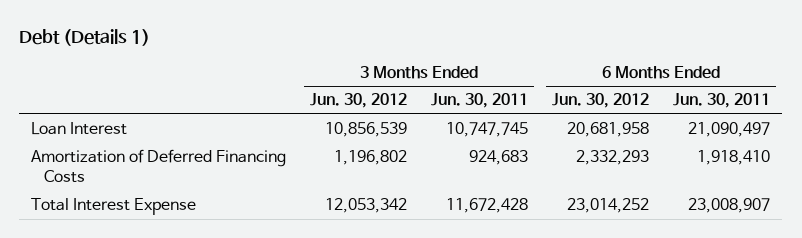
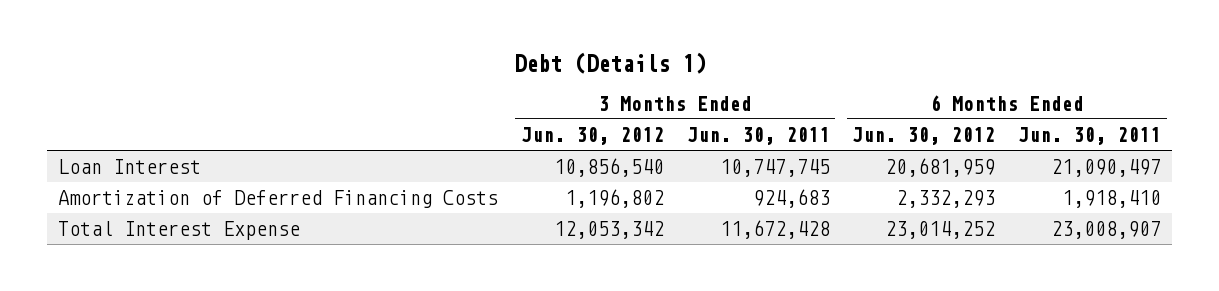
- Loan Interest | 10,856,539 | 10,747,745 | 20,681,958 | 21,090,497
+ Loan Interest | 10,856,540 | 10,747,745 | 20,681,959 | 21,090,497

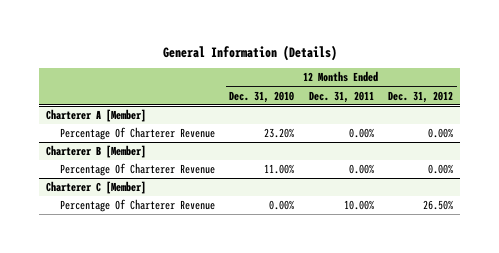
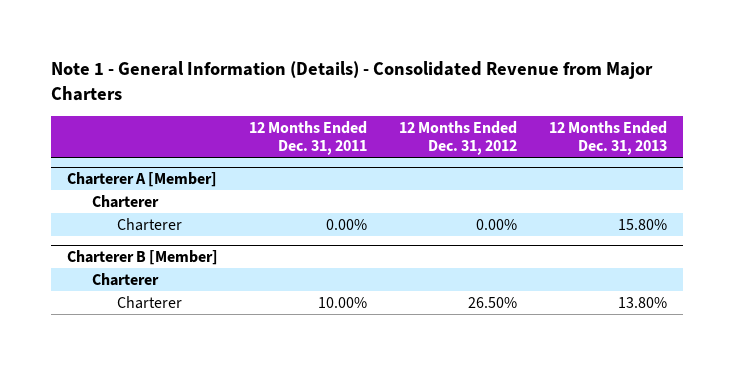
- General Information (Details)
+ Note 1 - General Information (Details) - Consolidated Revenue from Major Charters
- | 12 Months Ended Dec. 31, 2010 | 12 Months Ended Dec. 31, 2011 | 12 Months Ended Dec. 31, 2012
+ | 12 Months Ended Dec. 31, 2011 | 12 Months Ended Dec. 31, 2012 | 12 Months Ended Dec. 31, 2013
@ Charterer A [Member]
- Percentage Of Charterer Revenue | 23.20% | 0.00% | 0.00%
+ Charterer
+ Charterer | 0.00% | 0.00% | 15.80%
@ Charterer B [Member]
- Percentage Of Charterer Revenue | 11.00% | 0.00% | 0.00%
- Charterer C [Member]
- Percentage Of Charterer Revenue | 0.00% | 10.00% | 26.50%
@ Charterer B [Member]
+ Charterer
+ Charterer | 10.00% | 26.50% | 13.80%

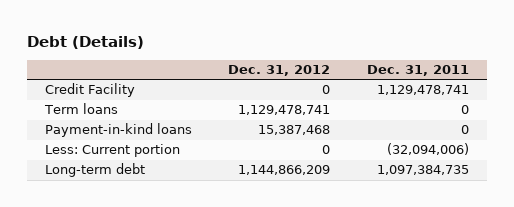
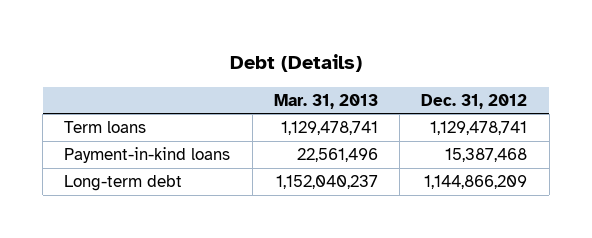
- | Dec. 31, 2012 | Dec. 31, 2011
+ | Mar. 31, 2013 | Dec. 31, 2012
- Credit Facility | 0 | 1,129,478,741
- Less: Current portion | 0 | (32,094,006)

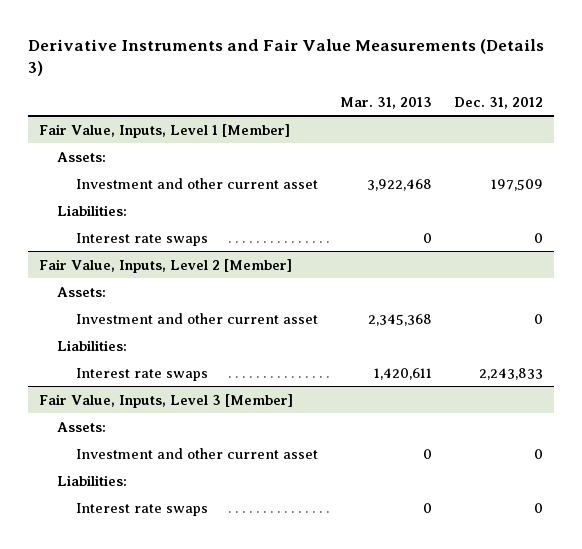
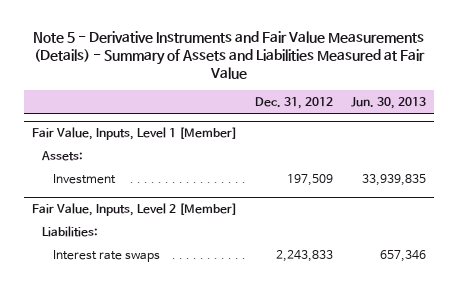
- Derivative Instruments and Fair Value Measurements (Details 3)
+ Note 5 - Derivative Instruments and Fair Value Measurements (Details) - Summary of Assets and Liabilities Measured at Fair Value
- | Mar. 31, 2013 | Dec. 31, 2012
+ | Dec. 31, 2012 | Jun. 30, 2013
@ Fair Value, Inputs, Level 1 [Member]
- Investment and other current asset | 3,922,468 | 197,509
- Liabilities:
- Interest rate swaps | 0 | 0
+ Investment | 197,509 | 33,939,835
@ Fair Value, Inputs, Level 2 [Member]
- Assets:
- Investment and other current asset | 2,345,368 | 0
- Fair Value, Inputs, Level 3 [Member]
- Assets:
- Investment and other current asset | 0 | 0
- Liabilities:
- Interest rate swaps | 0 | 0

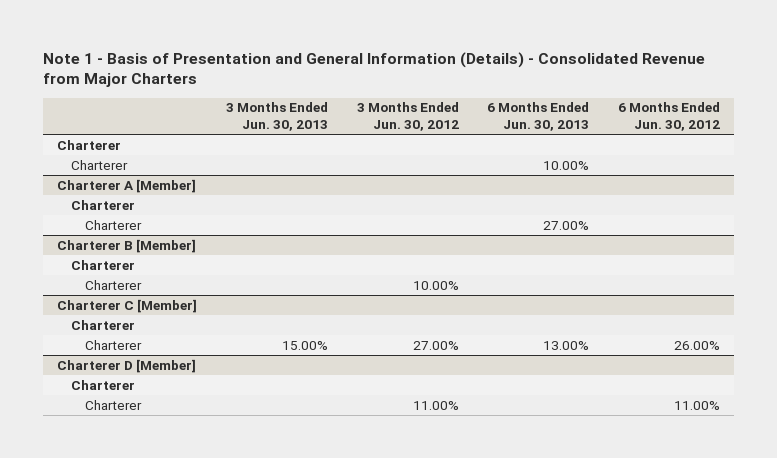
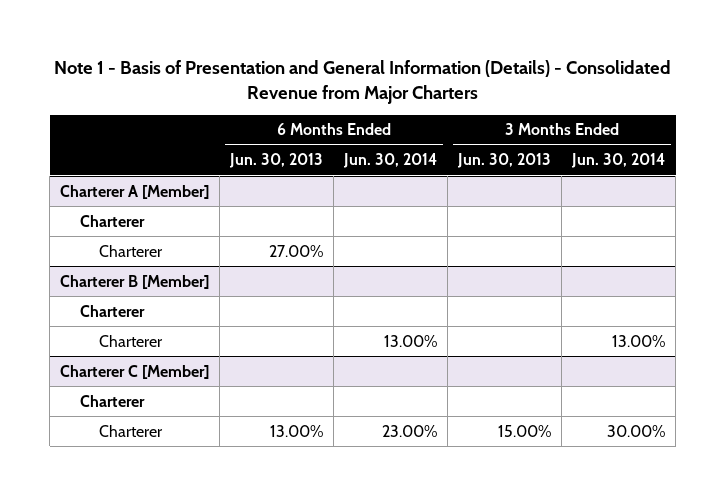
- | 3 Months Ended Jun. 30, 2013 | 3 Months Ended Jun. 30, 2012 | 6 Months Ended Jun. 30, 2013 | 6 Months Ended Jun. 30, 2012
+ | 6 Months Ended Jun. 30, 2013 | 6 Months Ended Jun. 30, 2014 | 3 Months Ended Jun. 30, 2013 | 3 Months Ended Jun. 30, 2014
- Charterer
- Charterer | | | 10.00% |
- Charterer D [Member]
- Charterer
- Charterer | | 11.00% | | 11.00%

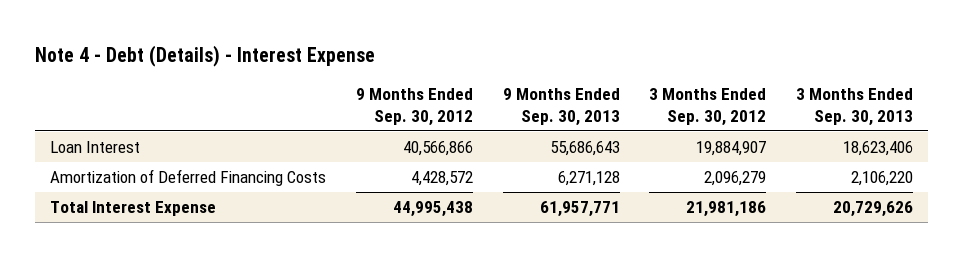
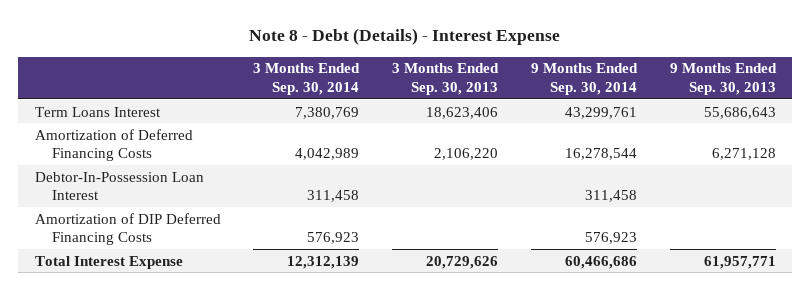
- Note 4 - Debt (Details) - Interest Expense
+ Note 8 - Debt (Details) - Interest Expense
- | 9 Months Ended Sep. 30, 2012 | 9 Months Ended Sep. 30, 2013 | 3 Months Ended Sep. 30, 2012 | 3 Months Ended Sep. 30, 2013
+ | 3 Months Ended Sep. 30, 2014 | 3 Months Ended Sep. 30, 2013 | 9 Months Ended Sep. 30, 2014 | 9 Months Ended Sep. 30, 2013
- Loan Interest | 40,566,866 | 55,686,643 | 19,884,907 | 18,623,406
+ Term Loans Interest | 7,380,769 | 18,623,406 | 43,299,761 | 55,686,643
+ Debtor-In-Possession Loan Interest | 311,458 | | 311,458 |
+ Amortization of DIP Deferred Financing Costs | 576,923 | | 576,923 |

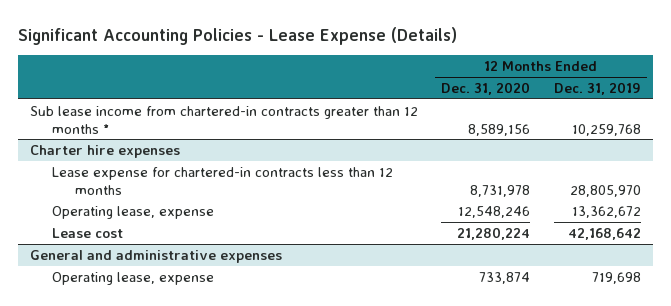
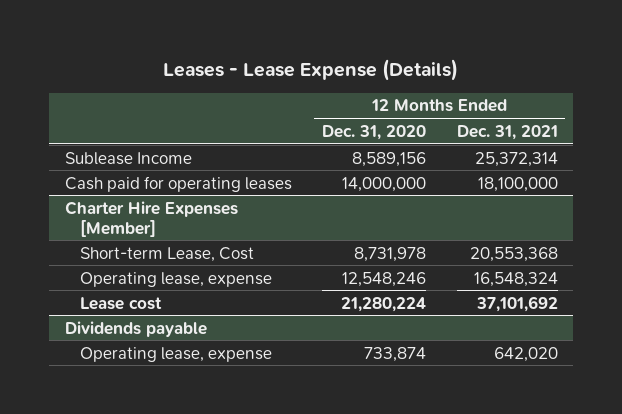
- Significant Accounting Policies - Lease Expense (Details)
+ Leases - Lease Expense (Details)
- | 12 Months Ended Dec. 31, 2020 | 12 Months Ended Dec. 31, 2019
+ | 12 Months Ended Dec. 31, 2020 | 12 Months Ended Dec. 31, 2021
- Sub lease income from chartered-in contracts greater than 12 months * | 8,589,156 | 10,259,768
- Charter hire expenses
- Lease expense for chartered-in contracts less than 12 months | 8,731,978 | 28,805,970
+ Sublease Income | 8,589,156 | 25,372,314
+ Cash paid for operating leases | 14,000,000 | 18,100,000
+ Charter Hire Expenses [Member]
+ Short-term Lease, Cost | 8,731,978 | 20,553,368
- General and administrative expenses
+ Dividends payable

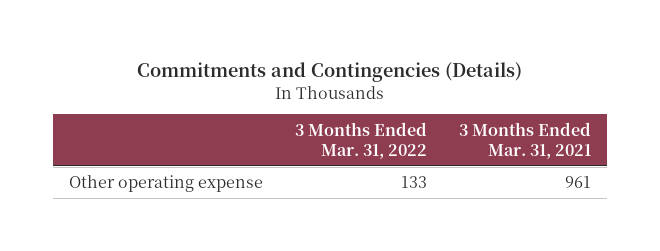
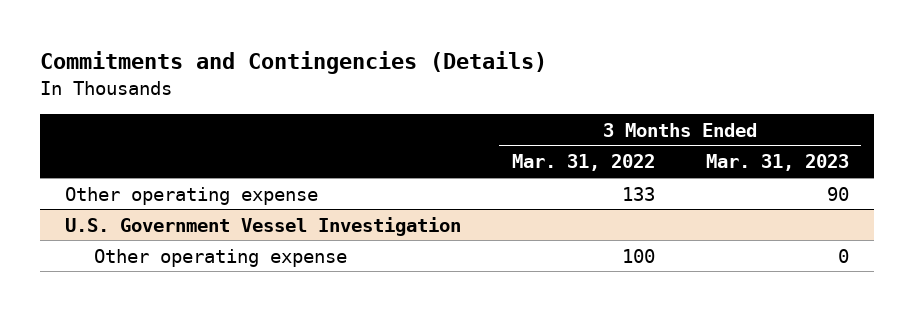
- | 3 Months Ended Mar. 31, 2022 | 3 Months Ended Mar. 31, 2021
+ | 3 Months Ended Mar. 31, 2022 | 3 Months Ended Mar. 31, 2023
+ U.S. Government Vessel Investigation
+ Other operating expense | 100 | 0

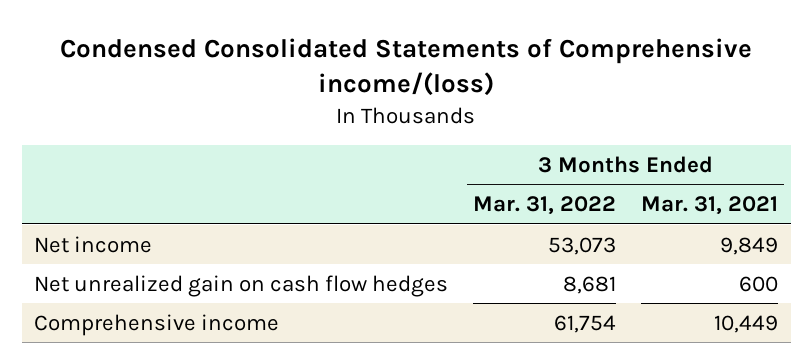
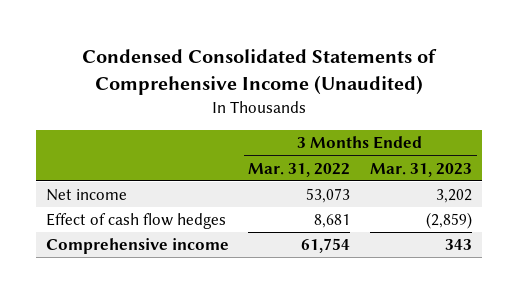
- Condensed Consolidated Statements of Comprehensive income/(loss)
+ Condensed Consolidated Statements of Comprehensive Income (Unaudited)
- | 3 Months Ended Mar. 31, 2022 | 3 Months Ended Mar. 31, 2021
+ | 3 Months Ended Mar. 31, 2022 | 3 Months Ended Mar. 31, 2023
- Net unrealized gain on cash flow hedges | 8,681 | 600
+ Effect of cash flow hedges | 8,681 | (2,859)

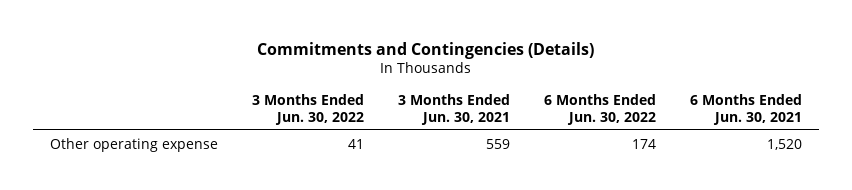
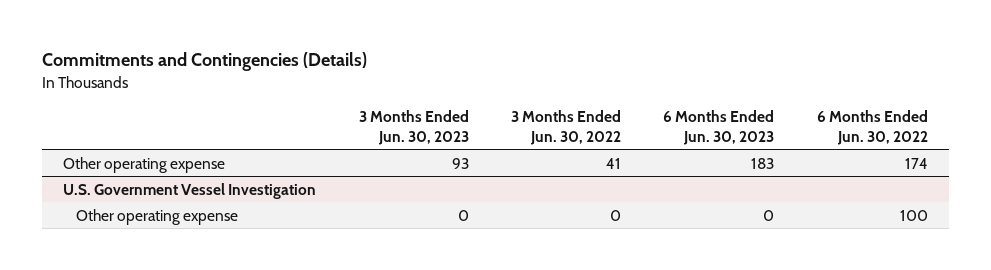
- | 3 Months Ended Jun. 30, 2022 | 3 Months Ended Jun. 30, 2021 | 6 Months Ended Jun. 30, 2022 | 6 Months Ended Jun. 30, 2021
+ | 3 Months Ended Jun. 30, 2023 | 3 Months Ended Jun. 30, 2022 | 6 Months Ended Jun. 30, 2023 | 6 Months Ended Jun. 30, 2022
+ U.S. Government Vessel Investigation
+ Other operating expense | 0 | 0 | 0 | 100

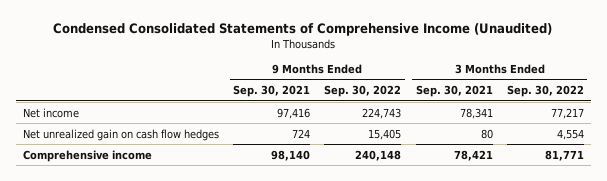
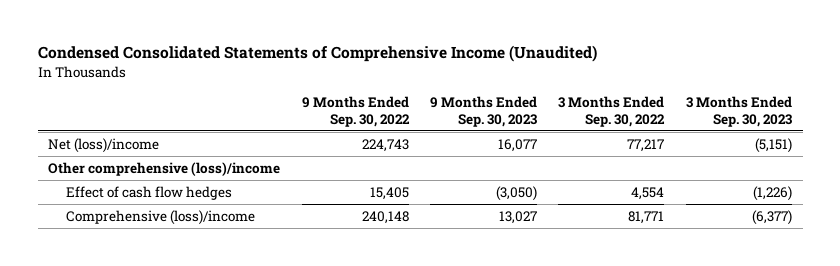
- | 9 Months Ended Sep. 30, 2021 | 9 Months Ended Sep. 30, 2022 | 3 Months Ended Sep. 30, 2021 | 3 Months Ended Sep. 30, 2022
+ | 9 Months Ended Sep. 30, 2022 | 9 Months Ended Sep. 30, 2023 | 3 Months Ended Sep. 30, 2022 | 3 Months Ended Sep. 30, 2023
- Net income | 97,416 | 224,743 | 78,341 | 77,217
- Net unrealized gain on cash flow hedges | 724 | 15,405 | 80 | 4,554
- Comprehensive income | 98,140 | 240,148 | 78,421 | 81,771
+ Net (loss)/income | 224,743 | 16,077 | 77,217 | (5,151)
+ Other comprehensive (loss)/income
+ Effect of cash flow hedges | 15,405 | (3,050) | 4,554 | (1,226)
+ Comprehensive (loss)/income | 240,148 | 13,027 | 81,771 | (6,377)

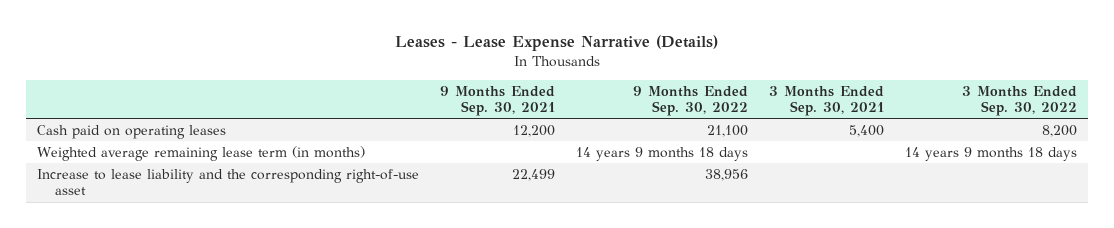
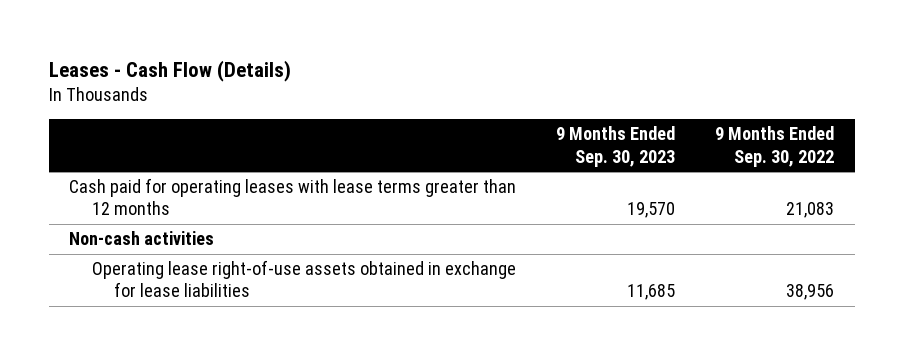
- Leases - Lease Expense Narrative (Details)
+ Leases - Cash Flow (Details)
- | 9 Months Ended Sep. 30, 2021 | 9 Months Ended Sep. 30, 2022 | 3 Months Ended Sep. 30, 2021 | 3 Months Ended Sep. 30, 2022
+ | 9 Months Ended Sep. 30, 2023 | 9 Months Ended Sep. 30, 2022
- Cash paid on operating leases | 12,200 | 21,100 | 5,400 | 8,200
- Weighted average remaining lease term (in months) | | 14 years 9 months 18 days | | 14 years 9 months 18 days
- Increase to lease liability and the corresponding right-of-use asset | 22,499 | 38,956 | |
+ Cash paid for operating leases with lease terms greater than 12 months | 19,570 | 21,083
+ Non-cash activities
+ Operating lease right-of-use assets obtained in exchange for lease liabilities | 11,685 | 38,956

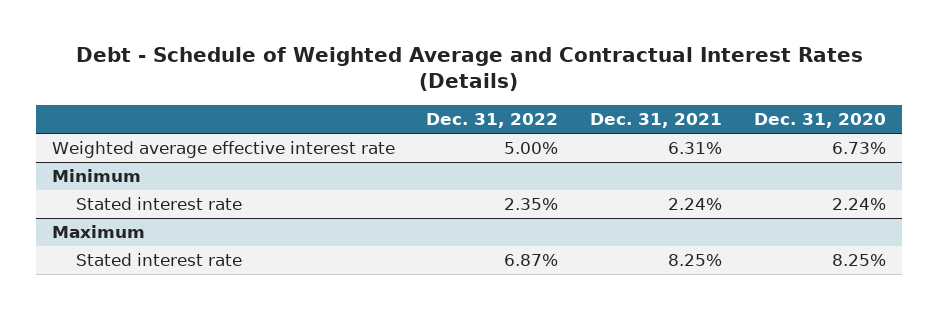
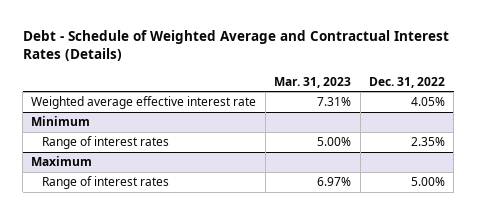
- | Dec. 31, 2022 | Dec. 31, 2021 | Dec. 31, 2020
+ | Mar. 31, 2023 | Dec. 31, 2022
- Weighted average effective interest rate | 5.00% | 6.31% | 6.73%
+ Weighted average effective interest rate | 7.31% | 4.05%
@ Minimum
- Stated interest rate | 2.35% | 2.24% | 2.24%
+ Range of interest rates | 5.00% | 2.35%
@ Maximum
- Stated interest rate | 6.87% | 8.25% | 8.25%
+ Range of interest rates | 6.97% | 5.00%

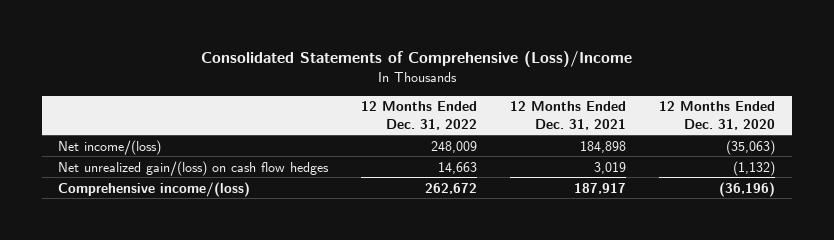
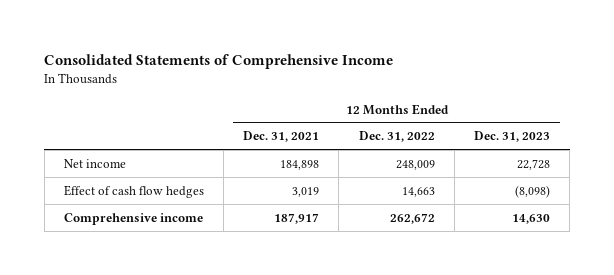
- Consolidated Statements of Comprehensive (Loss)/Income
+ Consolidated Statements of Comprehensive Income
- | 12 Months Ended Dec. 31, 2022 | 12 Months Ended Dec. 31, 2021 | 12 Months Ended Dec. 31, 2020
+ | 12 Months Ended Dec. 31, 2021 | 12 Months Ended Dec. 31, 2022 | 12 Months Ended Dec. 31, 2023
- Net income/(loss) | 248,009 | 184,898 | (35,063)
- Net unrealized gain/(loss) on cash flow hedges | 14,663 | 3,019 | (1,132)
- Comprehensive income/(loss) | 262,672 | 187,917 | (36,196)
+ Net income | 184,898 | 248,009 | 22,728
+ Effect of cash flow hedges | 3,019 | 14,663 | (8,098)
+ Comprehensive income | 187,917 | 262,672 | 14,630

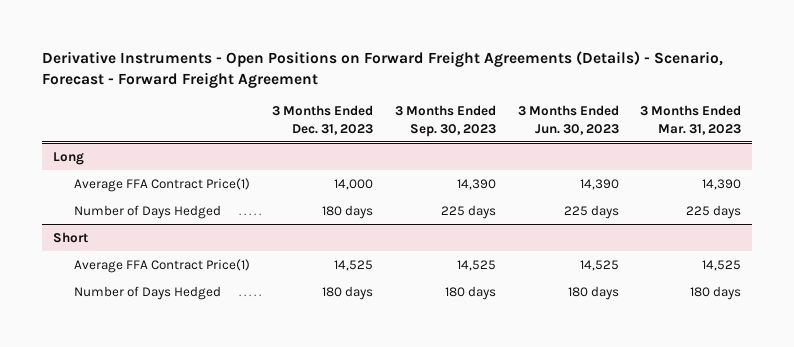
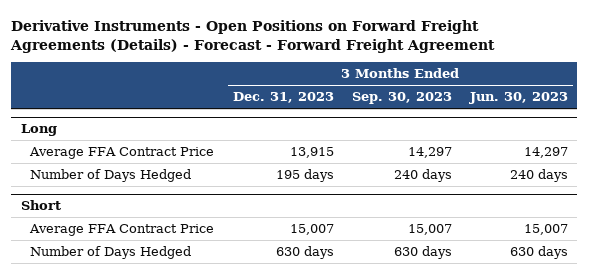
- Derivative Instruments - Open Positions on Forward Freight Agreements (Details) - Scenario, Forecast - Forward Freight Agreement
+ Derivative Instruments - Open Positions on Forward Freight Agreements (Details) - Forecast - Forward Freight Agreement
- | 3 Months Ended Dec. 31, 2023 | 3 Months Ended Sep. 30, 2023 | 3 Months Ended Jun. 30, 2023 | 3 Months Ended Mar. 31, 2023
+ | 3 Months Ended Dec. 31, 2023 | 3 Months Ended Sep. 30, 2023 | 3 Months Ended Jun. 30, 2023
@ Long
- Average FFA Contract Price(1) | 14,000 | 14,390 | 14,390 | 14,390
- Number of Days Hedged | 180 days | 225 days | 225 days | 225 days
+ Average FFA Contract Price | 13,915 | 14,297 | 14,297
+ Number of Days Hedged | 195 days | 240 days | 240 days
@ Short
- Average FFA Contract Price(1) | 14,525 | 14,525 | 14,525 | 14,525
- Number of Days Hedged | 180 days | 180 days | 180 days | 180 days
+ Average FFA Contract Price | 15,007 | 15,007 | 15,007
+ Number of Days Hedged | 630 days | 630 days | 630 days

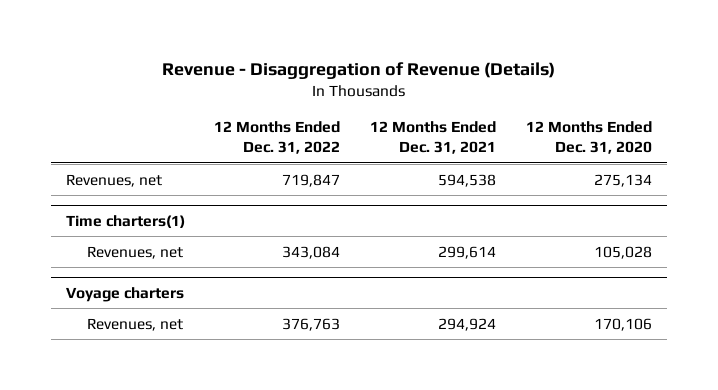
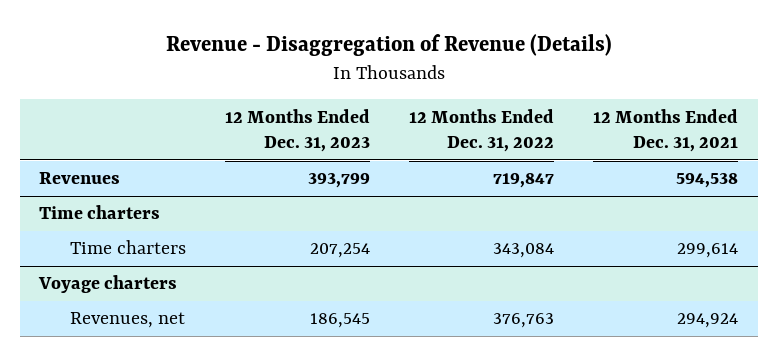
- | 12 Months Ended Dec. 31, 2022 | 12 Months Ended Dec. 31, 2021 | 12 Months Ended Dec. 31, 2020
+ | 12 Months Ended Dec. 31, 2023 | 12 Months Ended Dec. 31, 2022 | 12 Months Ended Dec. 31, 2021
- Revenues, net | 719,847 | 594,538 | 275,134
- Time charters(1)
- Revenues, net | 343,084 | 299,614 | 105,028
+ Revenues | 393,799 | 719,847 | 594,538
+ Time charters
+ Time charters | 207,254 | 343,084 | 299,614

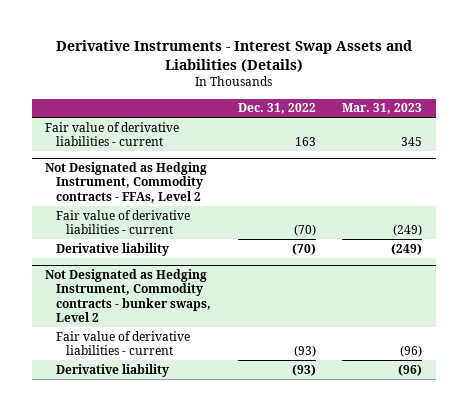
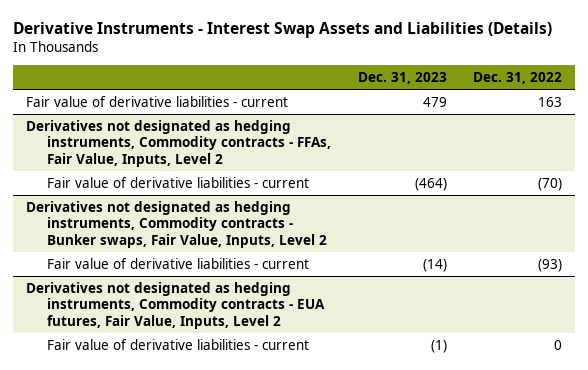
- | Dec. 31, 2022 | Mar. 31, 2023
+ | Dec. 31, 2023 | Dec. 31, 2022
- Not Designated as Hedging Instrument, Commodity contracts - FFAs, Level 2
+ Derivatives not designated as hedging instruments, Commodity contracts - FFAs, Fair Value, Inputs, Level 2
- Derivative liability | (70) | (249)
- Not Designated as Hedging Instrument, Commodity contracts - bunker swaps, Level 2
+ Derivatives not designated as hedging instruments, Commodity contracts - Bunker swaps, Fair Value, Inputs, Level 2
- Derivative liability | (93) | (96)
+ Derivatives not designated as hedging instruments, Commodity contracts - EUA futures, Fair Value, Inputs, Level 2
+ Fair value of derivative liabilities - current | (1) | 0

